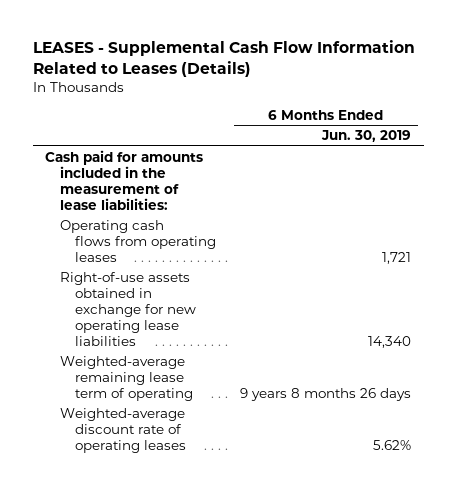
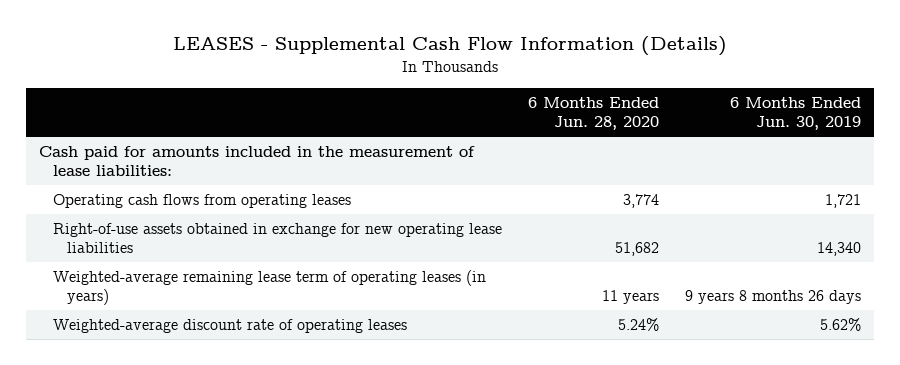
- LEASES - Supplemental Cash Flow Information Related to Leases (Details)
+ LEASES - Supplemental Cash Flow Information (Details)
- | 6 Months Ended Jun. 30, 2019
+ | 6 Months Ended Jun. 28, 2020 | 6 Months Ended Jun. 30, 2019
- Weighted-average remaining lease term of operating | 9 years 8 months 26 days
+ Weighted-average remaining lease term of operating leases (in years) | 11 years | 9 years 8 months 26 days

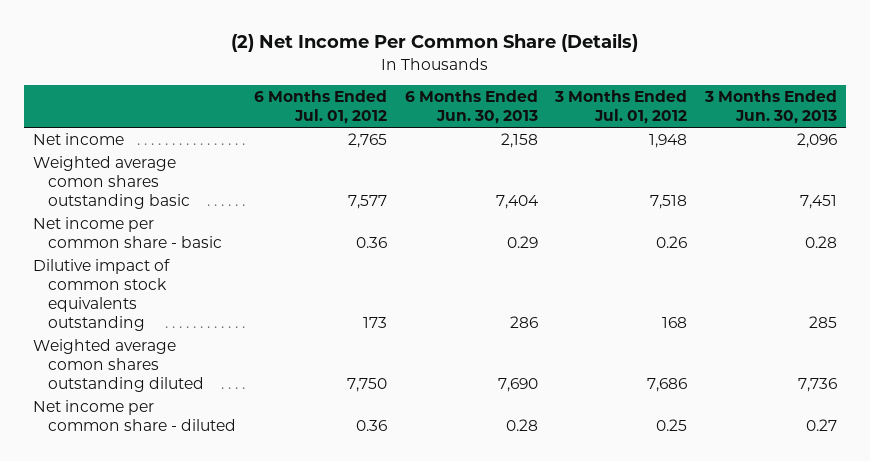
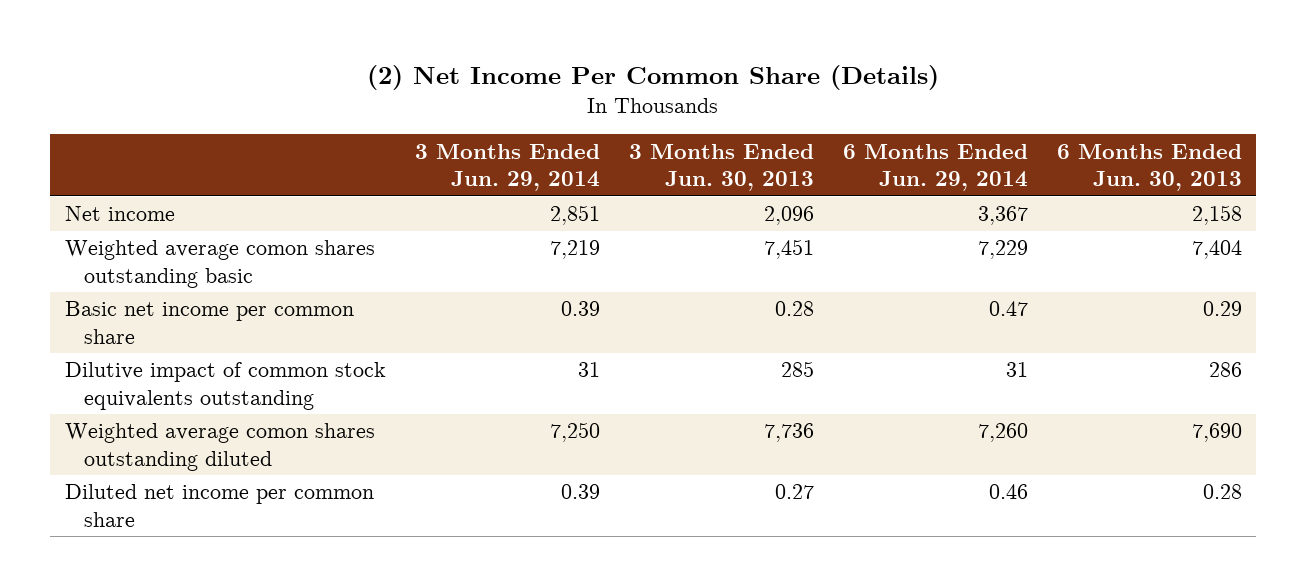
- | 6 Months Ended Jul. 01, 2012 | 6 Months Ended Jun. 30, 2013 | 3 Months Ended Jul. 01, 2012 | 3 Months Ended Jun. 30, 2013
+ | 3 Months Ended Jun. 29, 2014 | 3 Months Ended Jun. 30, 2013 | 6 Months Ended Jun. 29, 2014 | 6 Months Ended Jun. 30, 2013
- Net income per common share - basic | 0.36 | 0.29 | 0.26 | 0.28
+ Basic net income per common share | 0.39 | 0.28 | 0.47 | 0.29
- Net income per common share - diluted | 0.36 | 0.28 | 0.25 | 0.27
+ Diluted net income per common share | 0.39 | 0.27 | 0.46 | 0.28

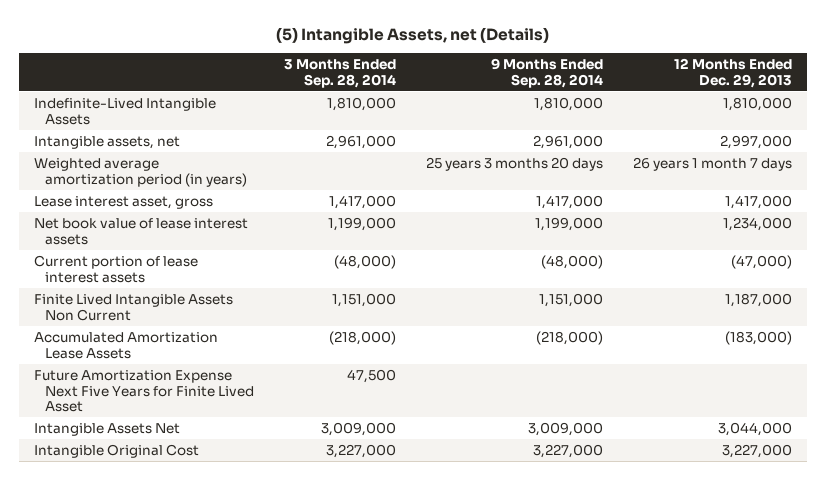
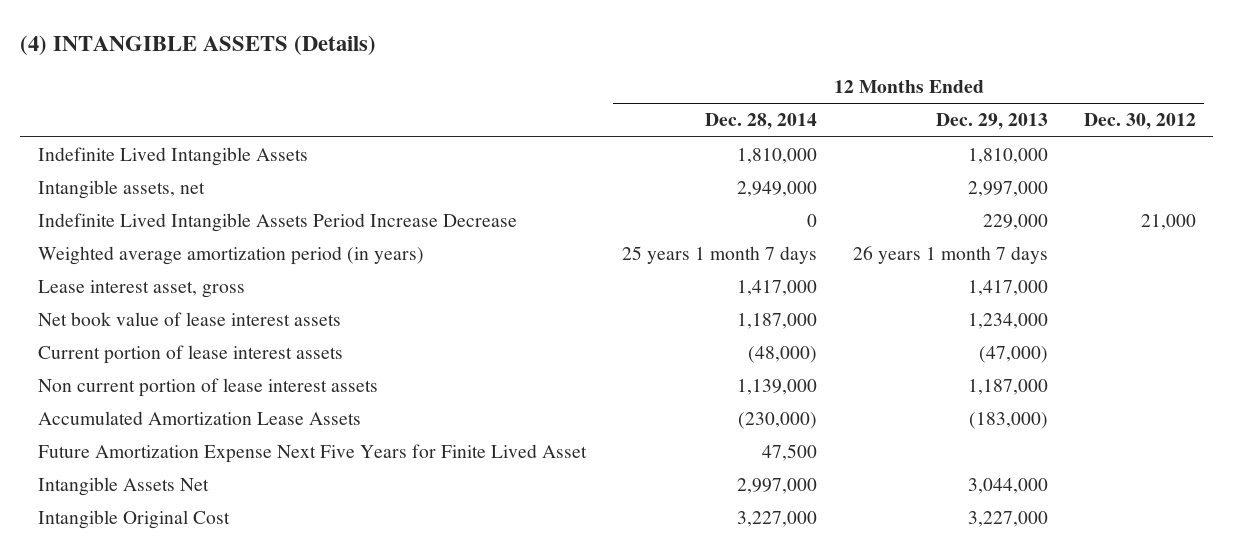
- (5) Intangible Assets, net (Details)
+ (4) INTANGIBLE ASSETS (Details)
- | 3 Months Ended Sep. 28, 2014 | 9 Months Ended Sep. 28, 2014 | 12 Months Ended Dec. 29, 2013
+ | 12 Months Ended Dec. 28, 2014 | 12 Months Ended Dec. 29, 2013 | 12 Months Ended Dec. 30, 2012
- Indefinite-Lived Intangible Assets | 1,810,000 | 1,810,000 | 1,810,000
+ Indefinite Lived Intangible Assets | 1,810,000 | 1,810,000 |
+ Indefinite Lived Intangible Assets Period Increase Decrease | 0 | 229,000 | 21,000
- Finite Lived Intangible Assets Non Current | 1,151,000 | 1,151,000 | 1,187,000
+ Non current portion of lease interest assets | 1,139,000 | 1,187,000 |

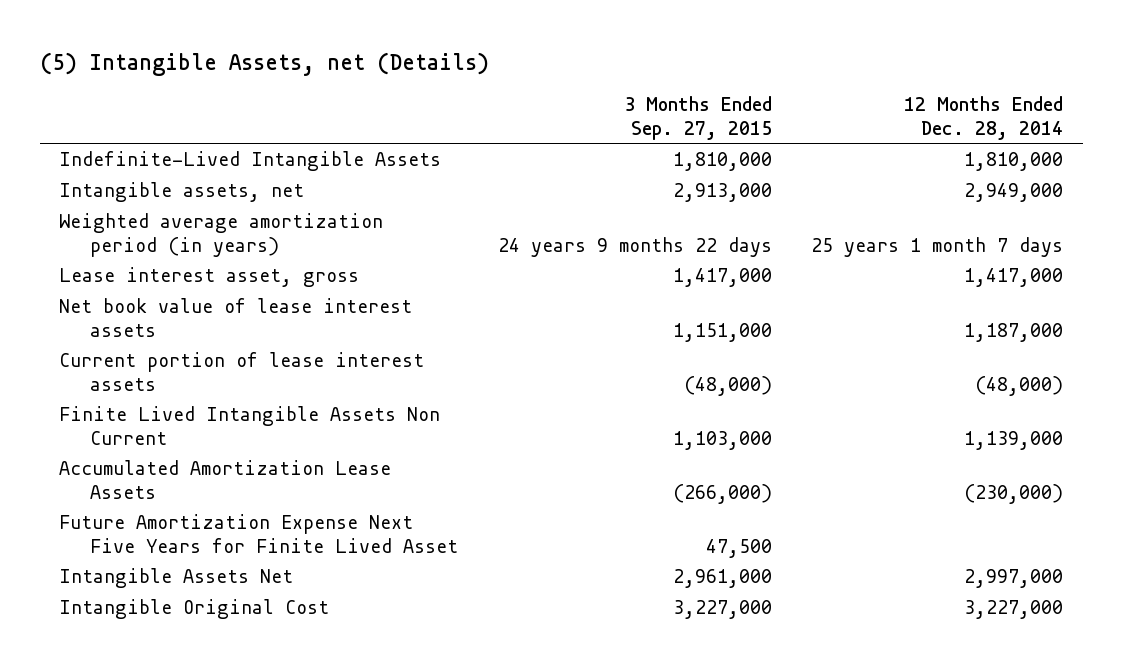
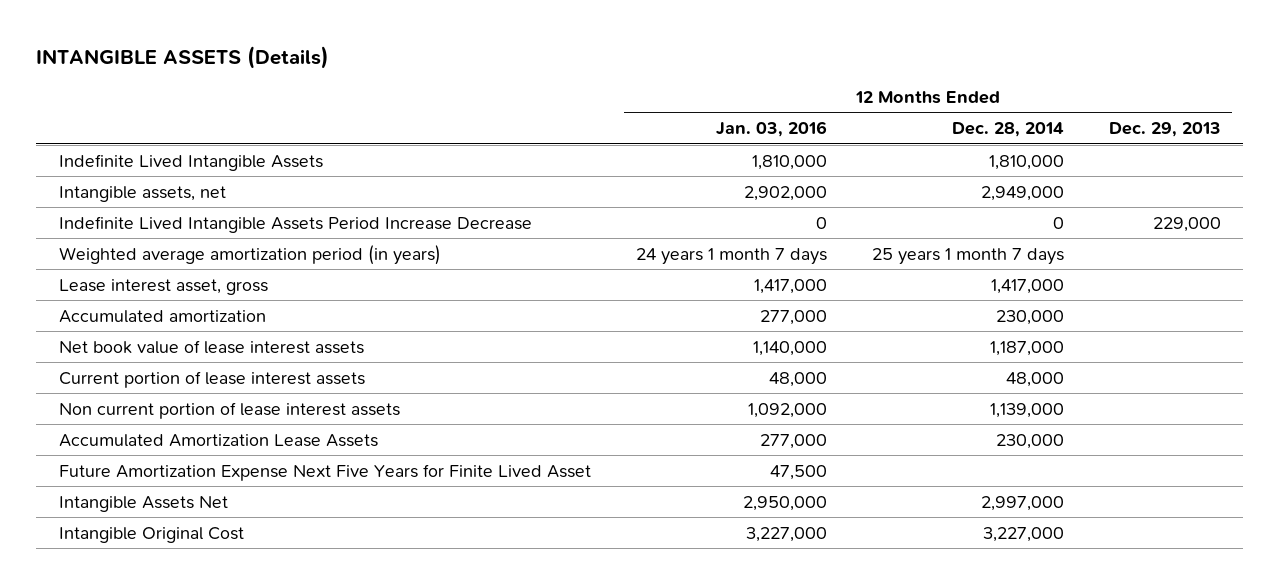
- (5) Intangible Assets, net (Details)
+ INTANGIBLE ASSETS (Details)
- | 3 Months Ended Sep. 27, 2015 | 12 Months Ended Dec. 28, 2014
+ | 12 Months Ended Jan. 03, 2016 | 12 Months Ended Dec. 28, 2014 | 12 Months Ended Dec. 29, 2013
- Indefinite-Lived Intangible Assets | 1,810,000 | 1,810,000
+ Indefinite Lived Intangible Assets | 1,810,000 | 1,810,000 |
+ Indefinite Lived Intangible Assets Period Increase Decrease | 0 | 0 | 229,000
+ Accumulated amortization | 277,000 | 230,000 |
- Current portion of lease interest assets | (48,000) | (48,000)
- Finite Lived Intangible Assets Non Current | 1,103,000 | 1,139,000
- Accumulated Amortization Lease Assets | (266,000) | (230,000)
+ Current portion of lease interest assets | 48,000 | 48,000 |
+ Non current portion of lease interest assets | 1,092,000 | 1,139,000 |
+ Accumulated Amortization Lease Assets | 277,000 | 230,000 |

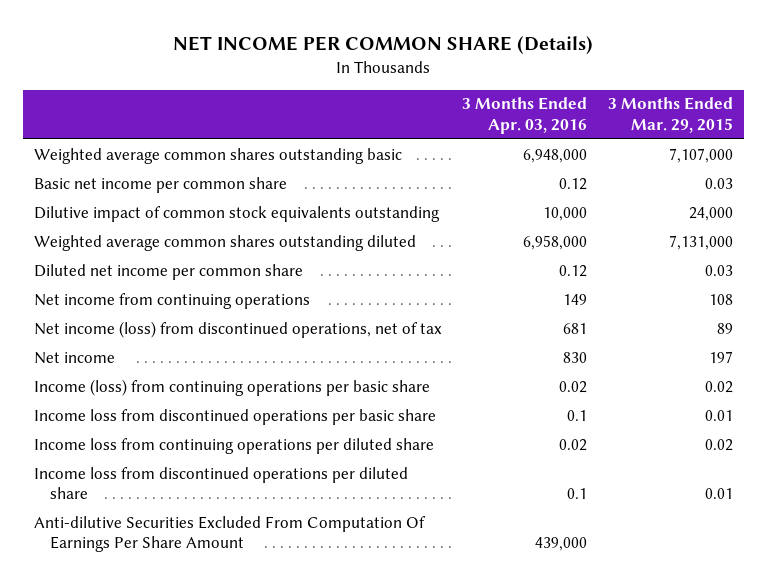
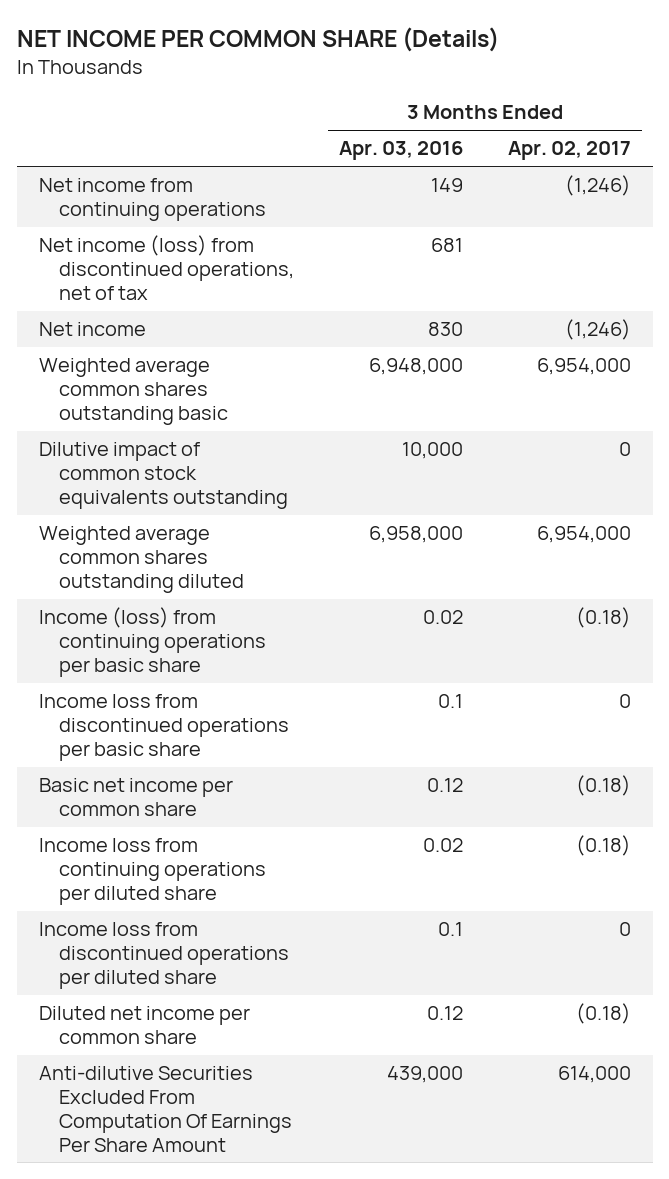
- | 3 Months Ended Apr. 03, 2016 | 3 Months Ended Mar. 29, 2015
+ | 3 Months Ended Apr. 03, 2016 | 3 Months Ended Apr. 02, 2017
moved down: Weighted average common shares outstanding basic | 6,948,000 | 6,954,000
moved down: Dilutive impact of common stock equivalents outstanding | 10,000 | 0
moved down: Weighted average common shares outstanding diluted | 6,958,000 | 6,954,000
moved down: Basic net income per common share | 0.12 | (0.18)
moved down: Diluted net income per common share | 0.12 | (0.18)

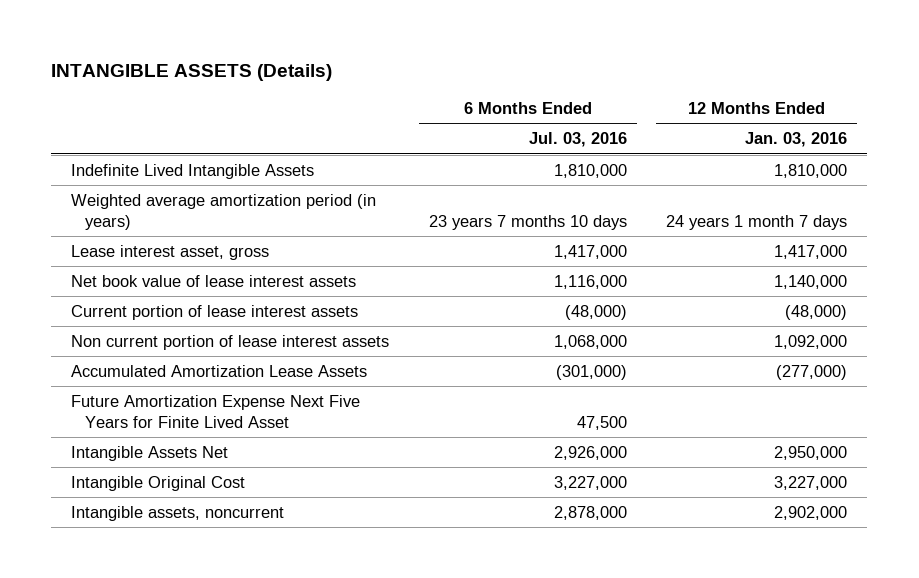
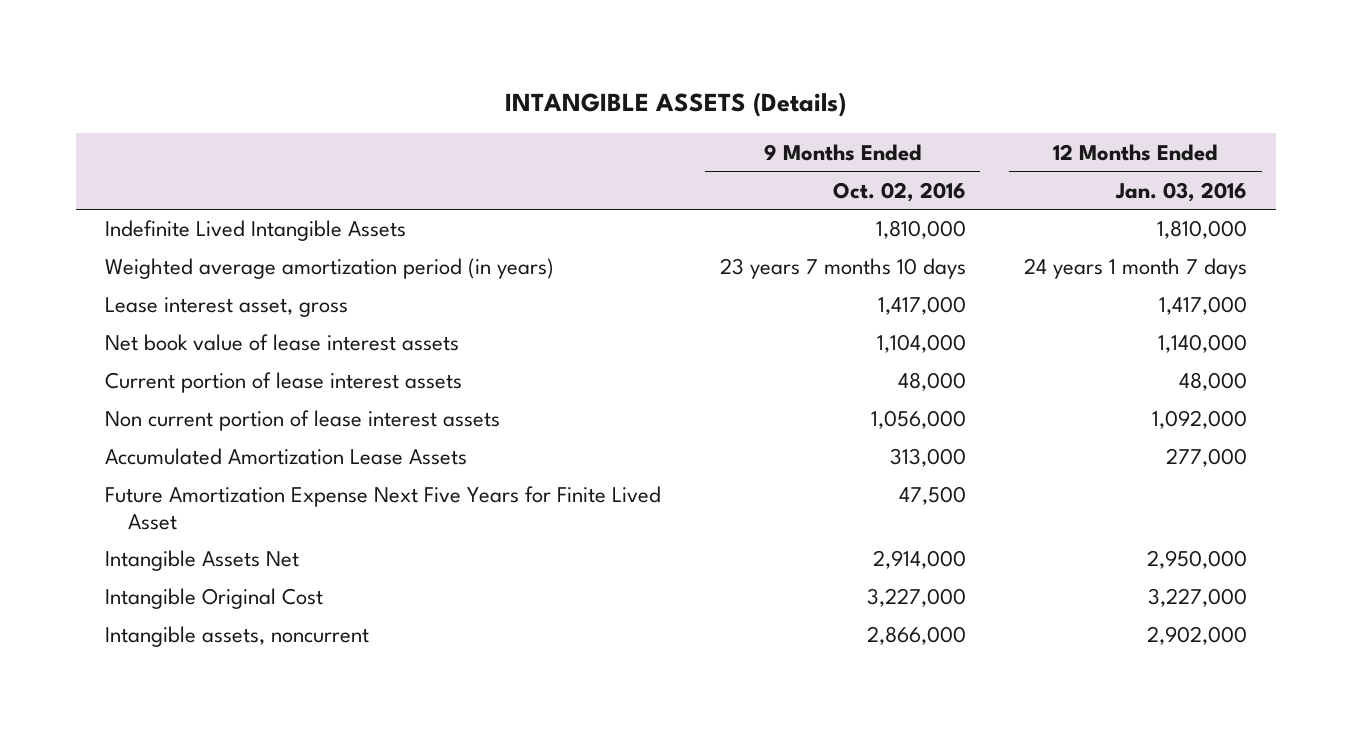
- | 6 Months Ended Jul. 03, 2016 | 12 Months Ended Jan. 03, 2016
+ | 9 Months Ended Oct. 02, 2016 | 12 Months Ended Jan. 03, 2016
- Current portion of lease interest assets | (48,000) | (48,000)
+ Current portion of lease interest assets | 48,000 | 48,000
- Accumulated Amortization Lease Assets | (301,000) | (277,000)
+ Accumulated Amortization Lease Assets | 313,000 | 277,000

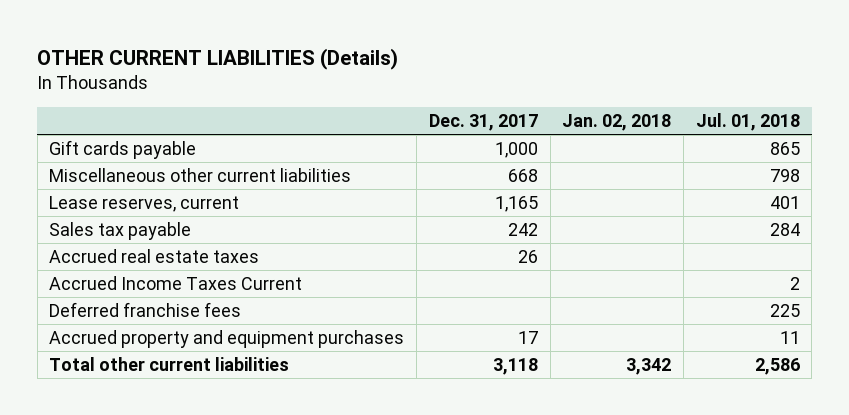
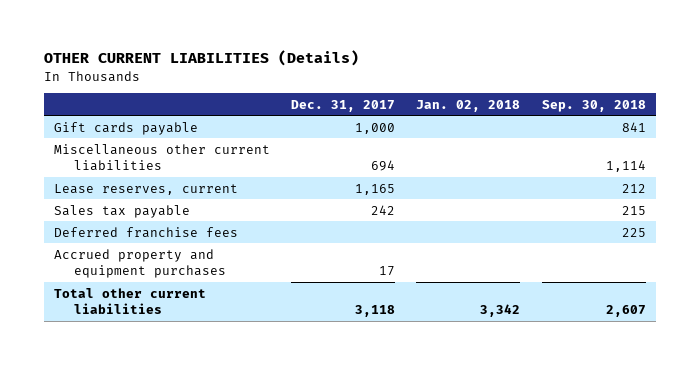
- | Dec. 31, 2017 | Jan. 02, 2018 | Jul. 01, 2018
+ | Dec. 31, 2017 | Jan. 02, 2018 | Sep. 30, 2018
- Miscellaneous other current liabilities | 668 | | 798
+ Miscellaneous other current liabilities | 694 | | 1,114
- Accrued real estate taxes | 26 | |
- Accrued Income Taxes Current | | | 2

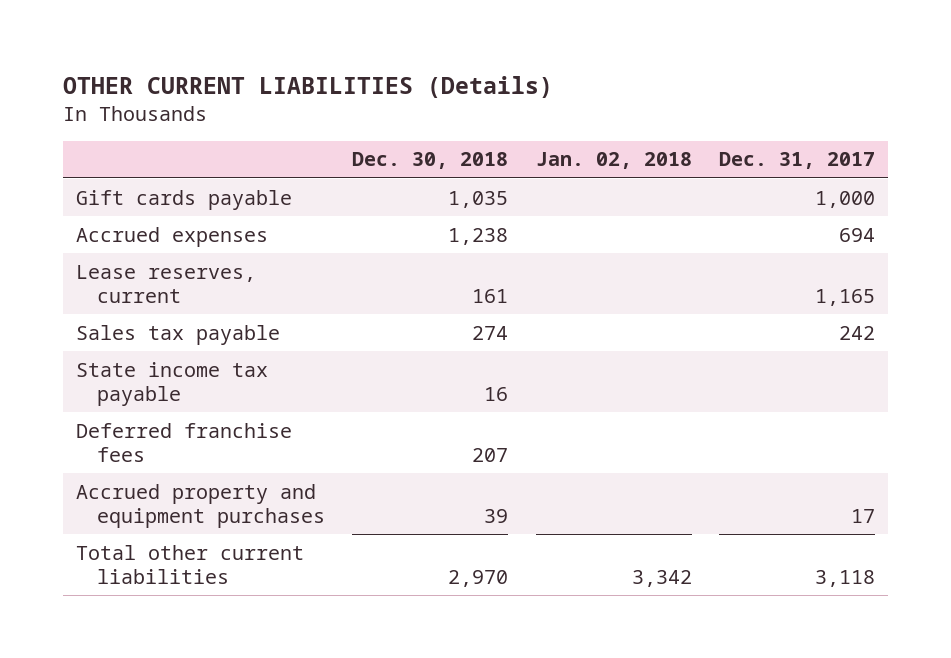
- | Dec. 31, 2017 | Jan. 02, 2018 | Sep. 30, 2018
+ | Dec. 30, 2018 | Jan. 02, 2018 | Dec. 31, 2017
- Miscellaneous other current liabilities | 694 | | 1,114
+ Accrued expenses | 1,238 | | 694
+ State income tax payable | 16 | |

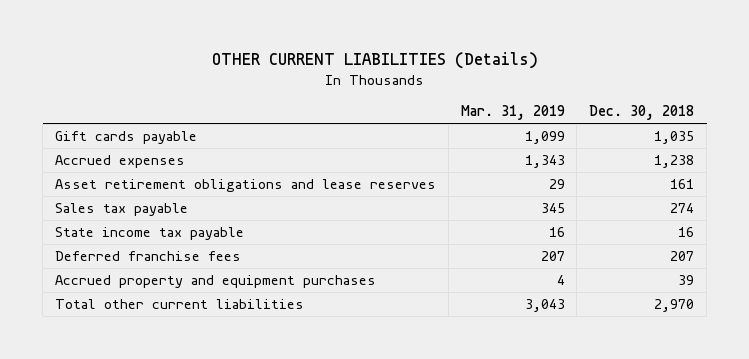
- | Dec. 30, 2018 | Jan. 02, 2018 | Dec. 31, 2017
+ | Mar. 31, 2019 | Dec. 30, 2018
- Lease reserves, current | 161 | | 1,165
+ Asset retirement obligations and lease reserves | 29 | 161

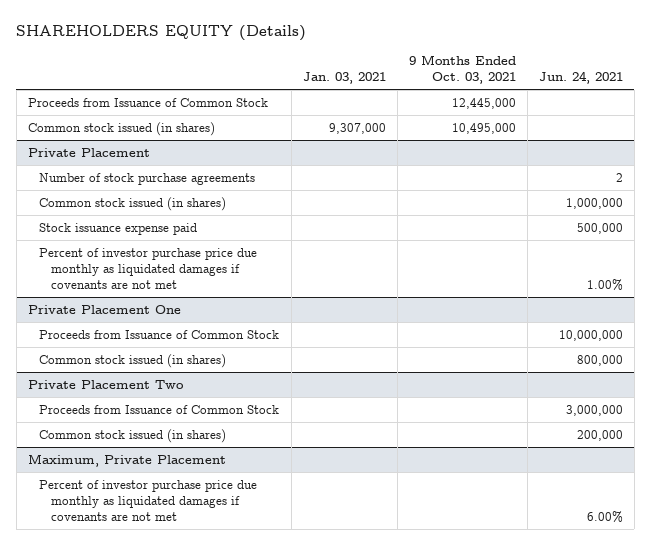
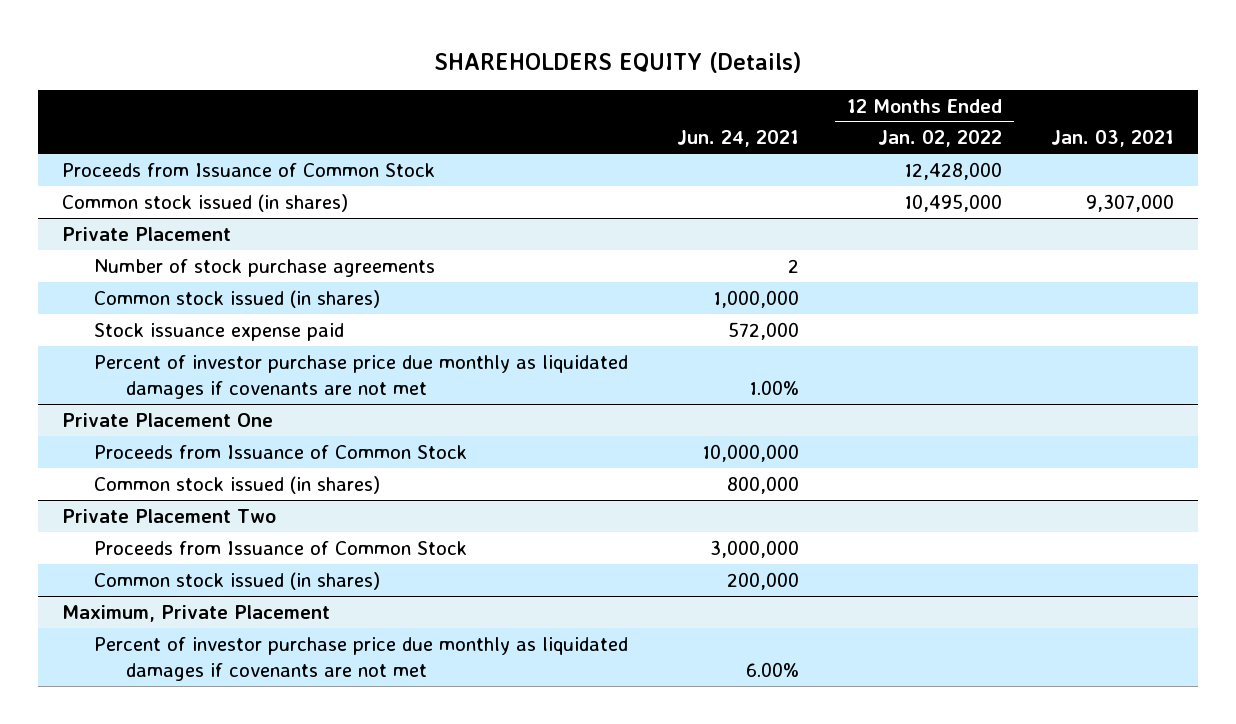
- | Jan. 03, 2021 | 9 Months Ended Oct. 03, 2021 | Jun. 24, 2021
+ | Jun. 24, 2021 | 12 Months Ended Jan. 02, 2022 | Jan. 03, 2021
@ Private Placement
- Stock issuance expense paid | | | 500,000
+ Stock issuance expense paid | 572,000 | |

